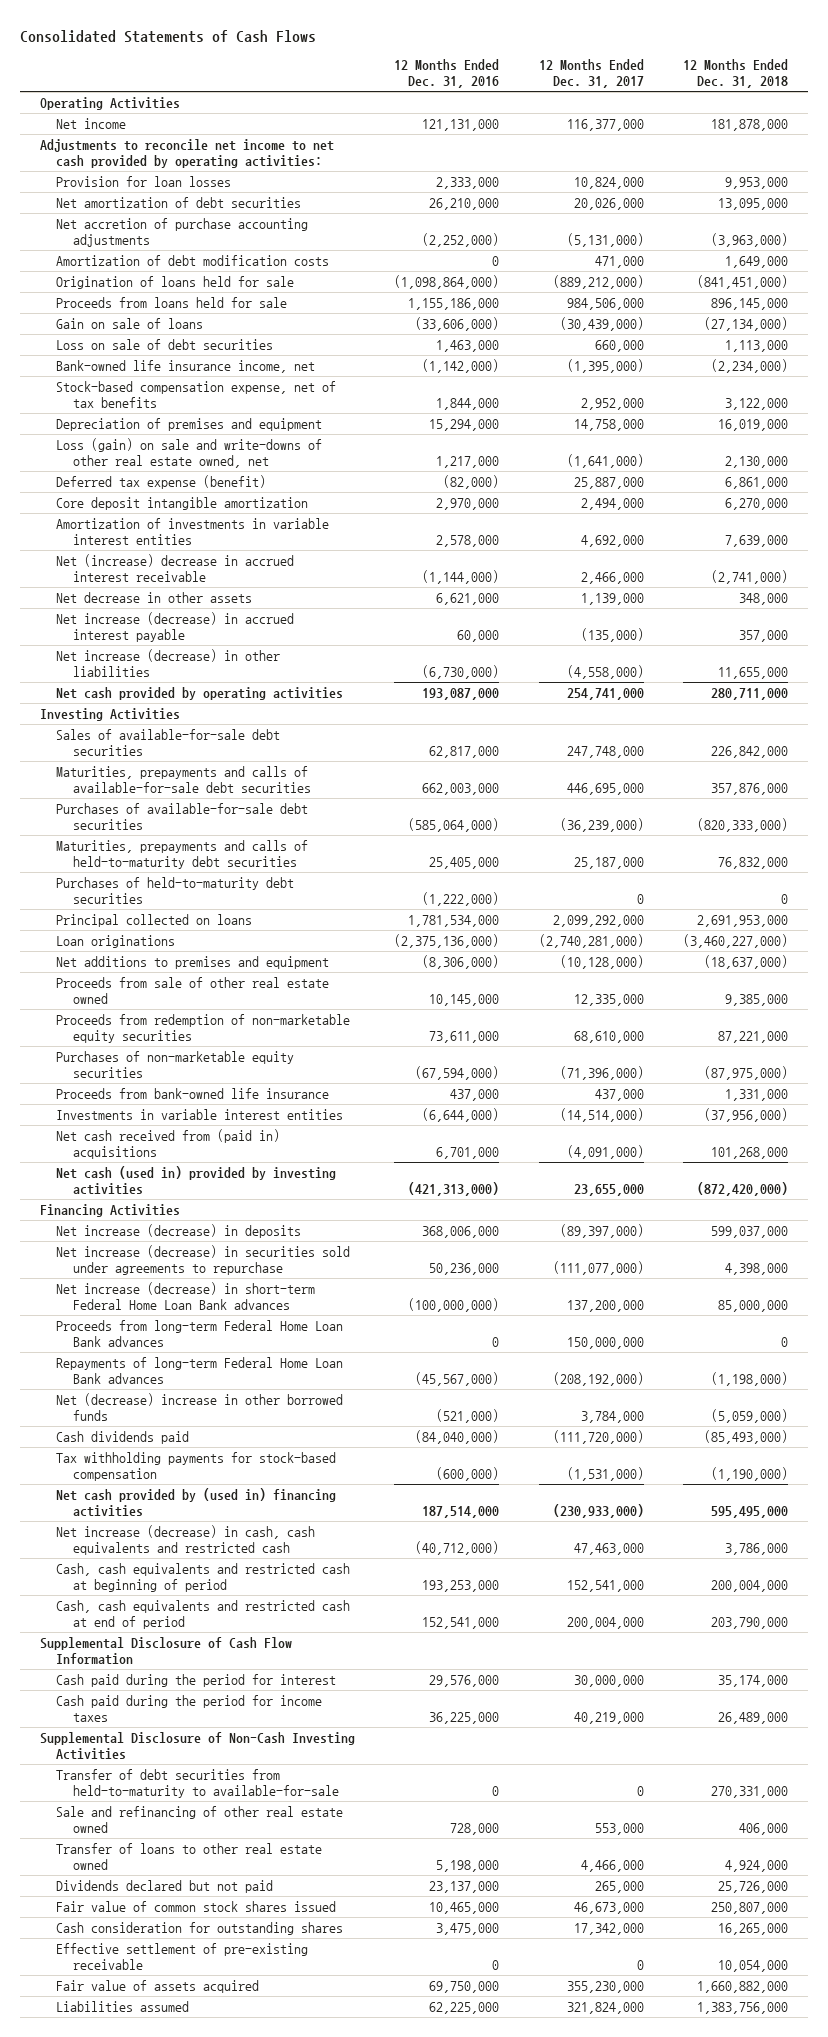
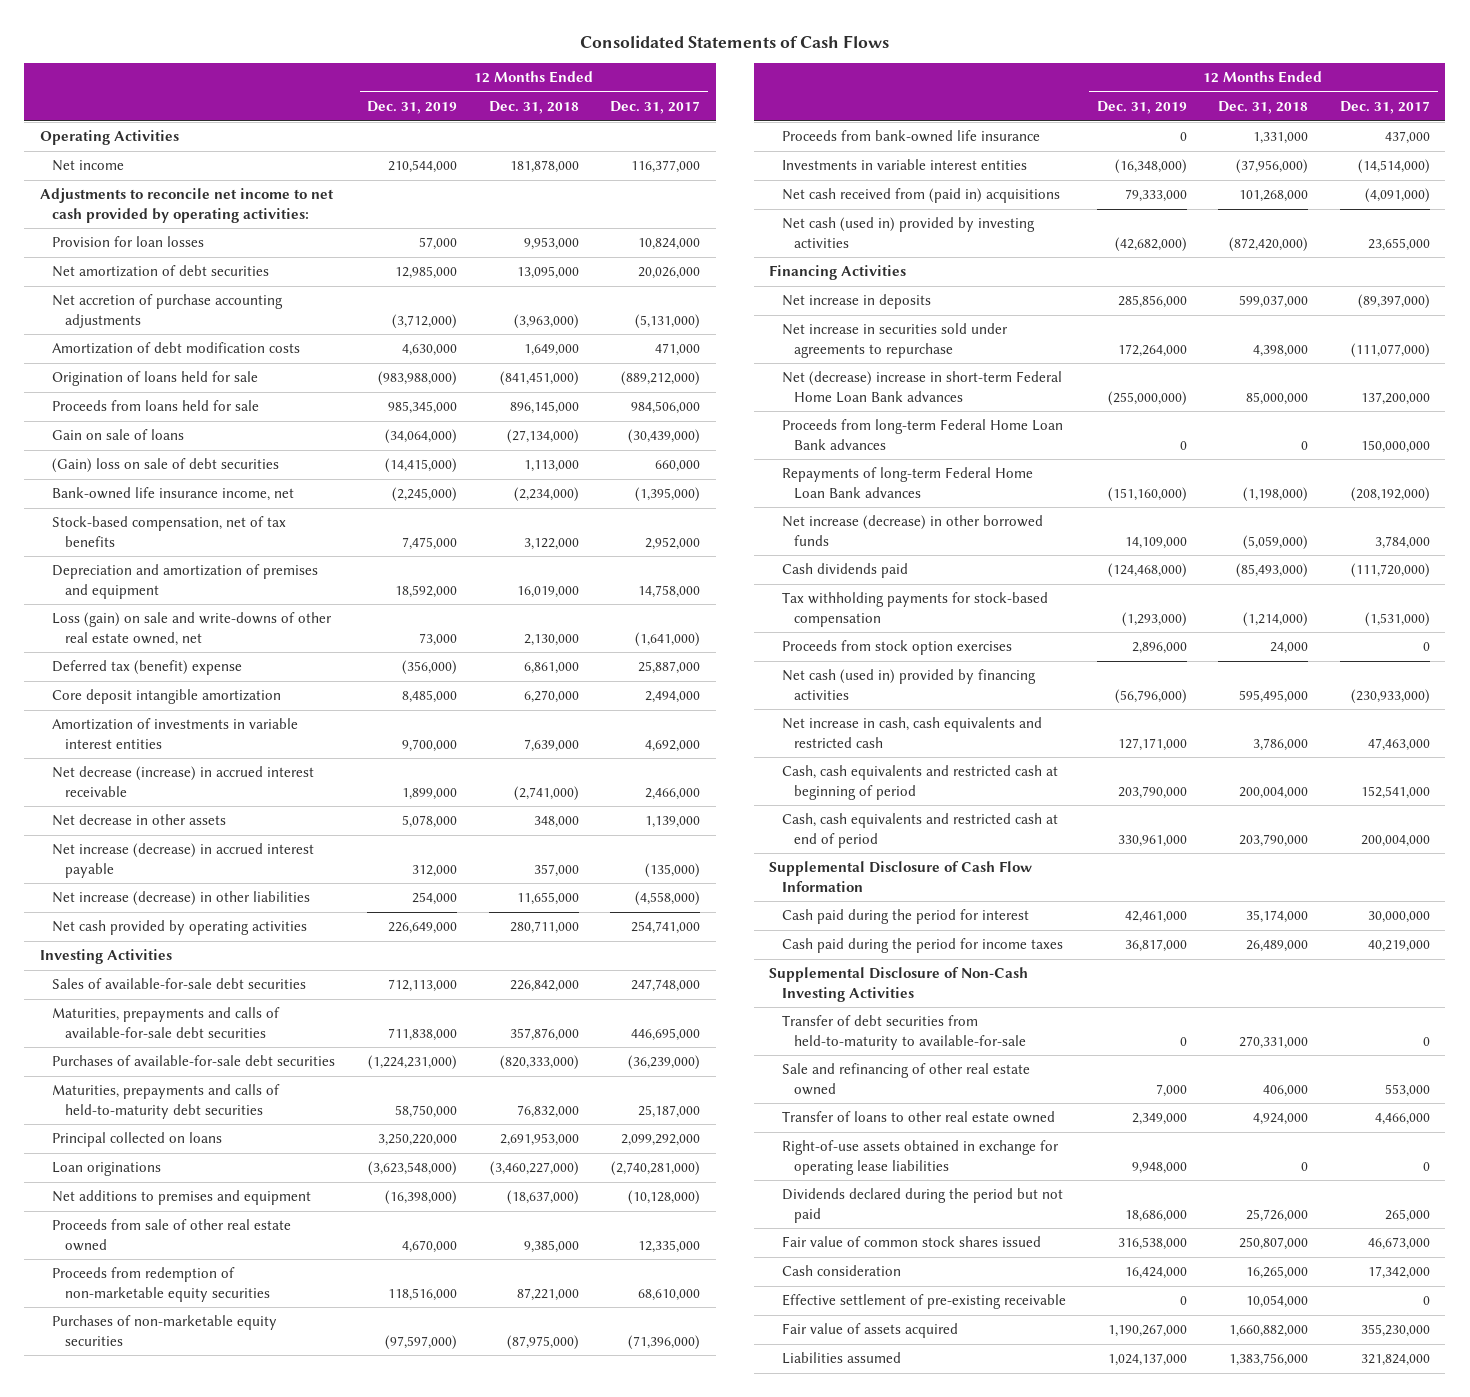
- | 12 Months Ended Dec. 31, 2016 | 12 Months Ended Dec. 31, 2017 | 12 Months Ended Dec. 31, 2018
+ | 12 Months Ended Dec. 31, 2019 | 12 Months Ended Dec. 31, 2018 | 12 Months Ended Dec. 31, 2017
- Loss on sale of debt securities | 1,463,000 | 660,000 | 1,113,000
+ (Gain) loss on sale of debt securities | (14,415,000) | 1,113,000 | 660,000
- Stock-based compensation expense, net of tax benefits | 1,844,000 | 2,952,000 | 3,122,000
- Depreciation of premises and equipment | 15,294,000 | 14,758,000 | 16,019,000
+ Stock-based compensation, net of tax benefits | 7,475,000 | 3,122,000 | 2,952,000
+ Depreciation and amortization of premises and equipment | 18,592,000 | 16,019,000 | 14,758,000
- Deferred tax expense (benefit) | (82,000) | 25,887,000 | 6,861,000
+ Deferred tax (benefit) expense | (356,000) | 6,861,000 | 25,887,000
- Net (increase) decrease in accrued interest receivable | (1,144,000) | 2,466,000 | (2,741,000)
+ Net decrease (increase) in accrued interest receivable | 1,899,000 | (2,741,000) | 2,466,000
- Purchases of held-to-maturity debt securities | (1,222,000) | 0 | 0
- Net increase (decrease) in deposits | 368,006,000 | (89,397,000) | 599,037,000
- Net increase (decrease) in securities sold under agreements to repurchase | 50,236,000 | (111,077,000) | 4,398,000
- Net increase (decrease) in short-term Federal Home Loan Bank advances | (100,000,000) | 137,200,000 | 85,000,000
+ Net increase in deposits | 285,856,000 | 599,037,000 | (89,397,000)
+ Net increase in securities sold under agreements to repurchase | 172,264,000 | 4,398,000 | (111,077,000)
+ Net (decrease) increase in short-term Federal Home Loan Bank advances | (255,000,000) | 85,000,000 | 137,200,000
- Net (decrease) increase in other borrowed funds | (521,000) | 3,784,000 | (5,059,000)
+ Net increase (decrease) in other borrowed funds | 14,109,000 | (5,059,000) | 3,784,000
- Tax withholding payments for stock-based compensation | (600,000) | (1,531,000) | (1,190,000)
- Net cash provided by (used in) financing activities | 187,514,000 | (230,933,000) | 595,495,000
- Net increase (decrease) in cash, cash equivalents and restricted cash | (40,712,000) | 47,463,000 | 3,786,000
+ Tax withholding payments for stock-based compensation | (1,293,000) | (1,214,000) | (1,531,000)
+ Proceeds from stock option exercises | 2,896,000 | 24,000 | 0
+ Net cash (used in) provided by financing activities | (56,796,000) | 595,495,000 | (230,933,000)
+ Net increase in cash, cash equivalents and restricted cash | 127,171,000 | 3,786,000 | 47,463,000
- Dividends declared but not paid | 23,137,000 | 265,000 | 25,726,000
+ Right-of-use assets obtained in exchange for operating lease liabilities | 9,948,000 | 0 | 0
+ Dividends declared during the period but not paid | 18,686,000 | 25,726,000 | 265,000
- Cash consideration for outstanding shares | 3,475,000 | 17,342,000 | 16,265,000
+ Cash consideration | 16,424,000 | 16,265,000 | 17,342,000

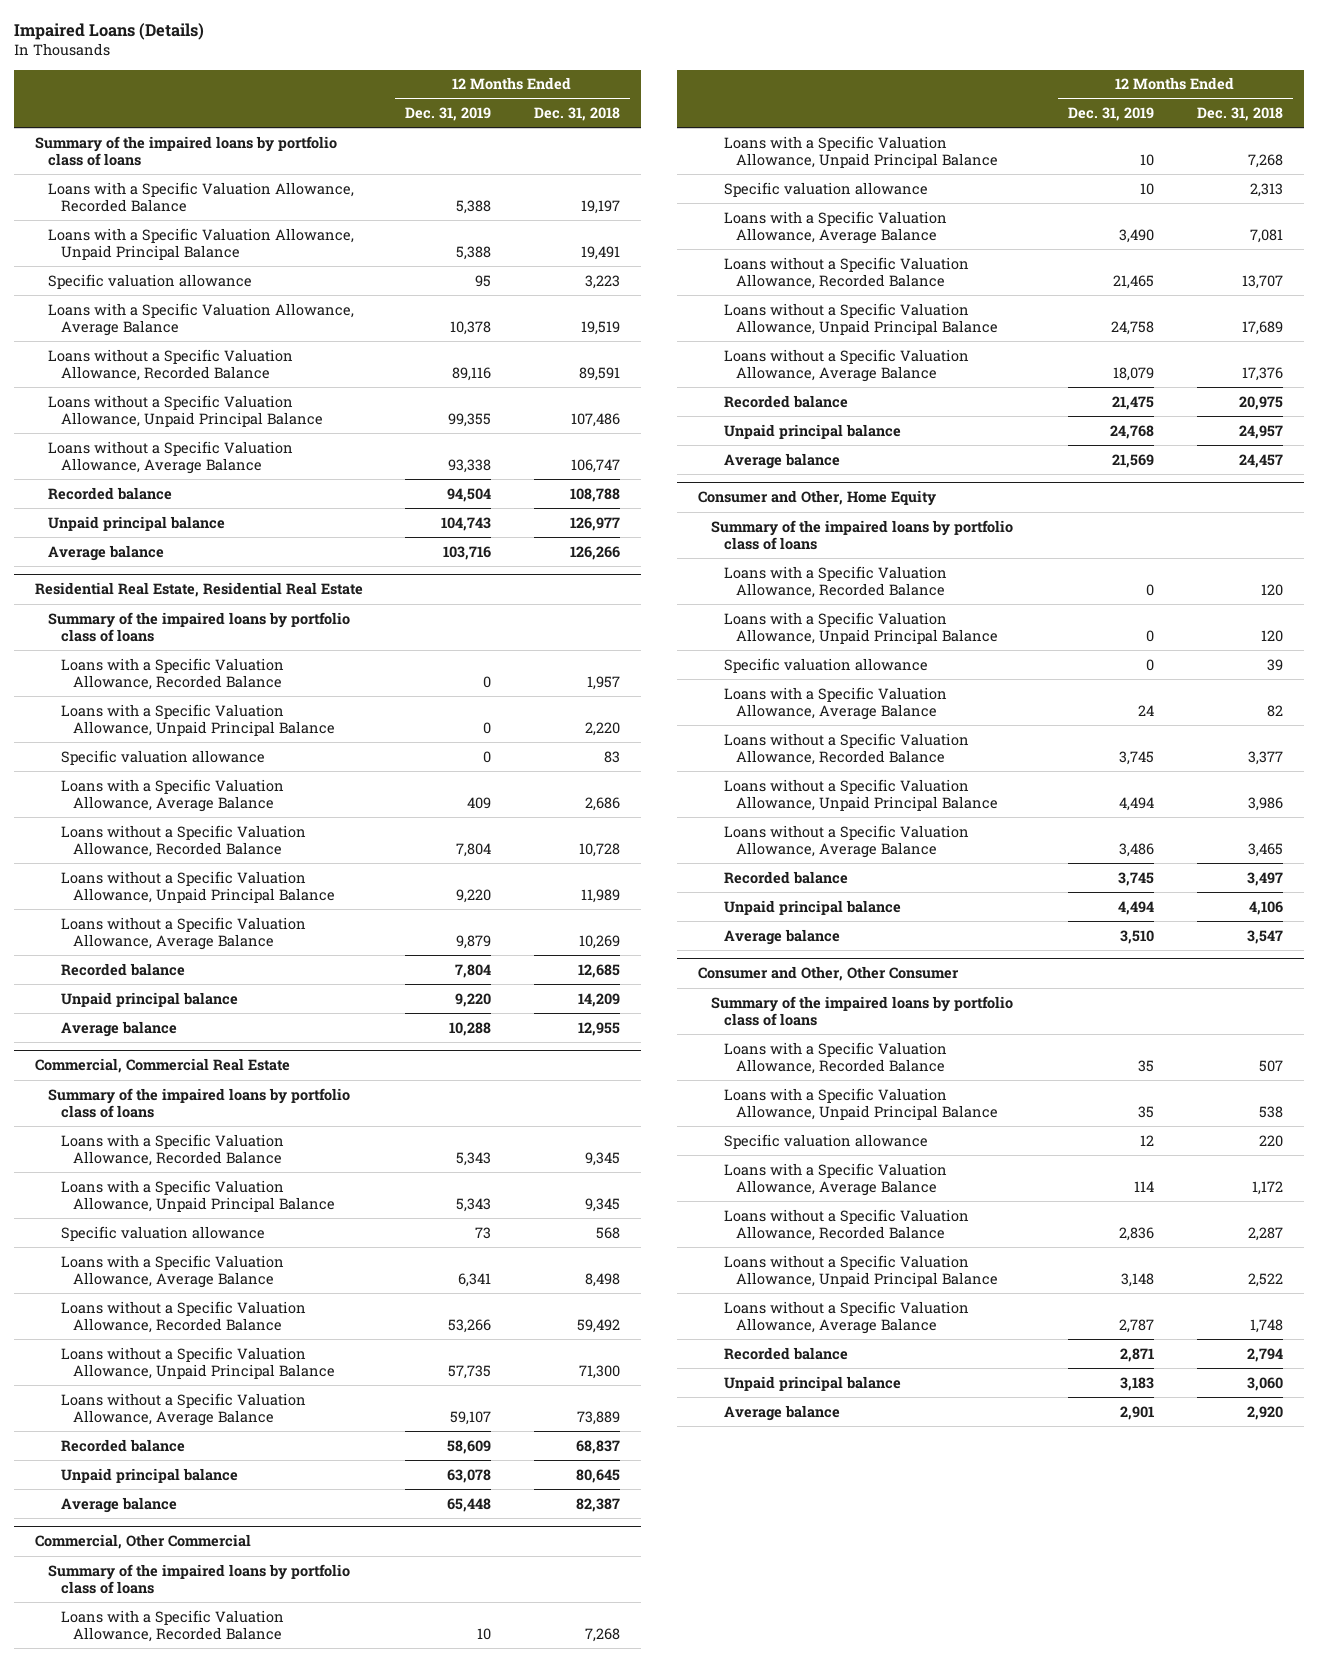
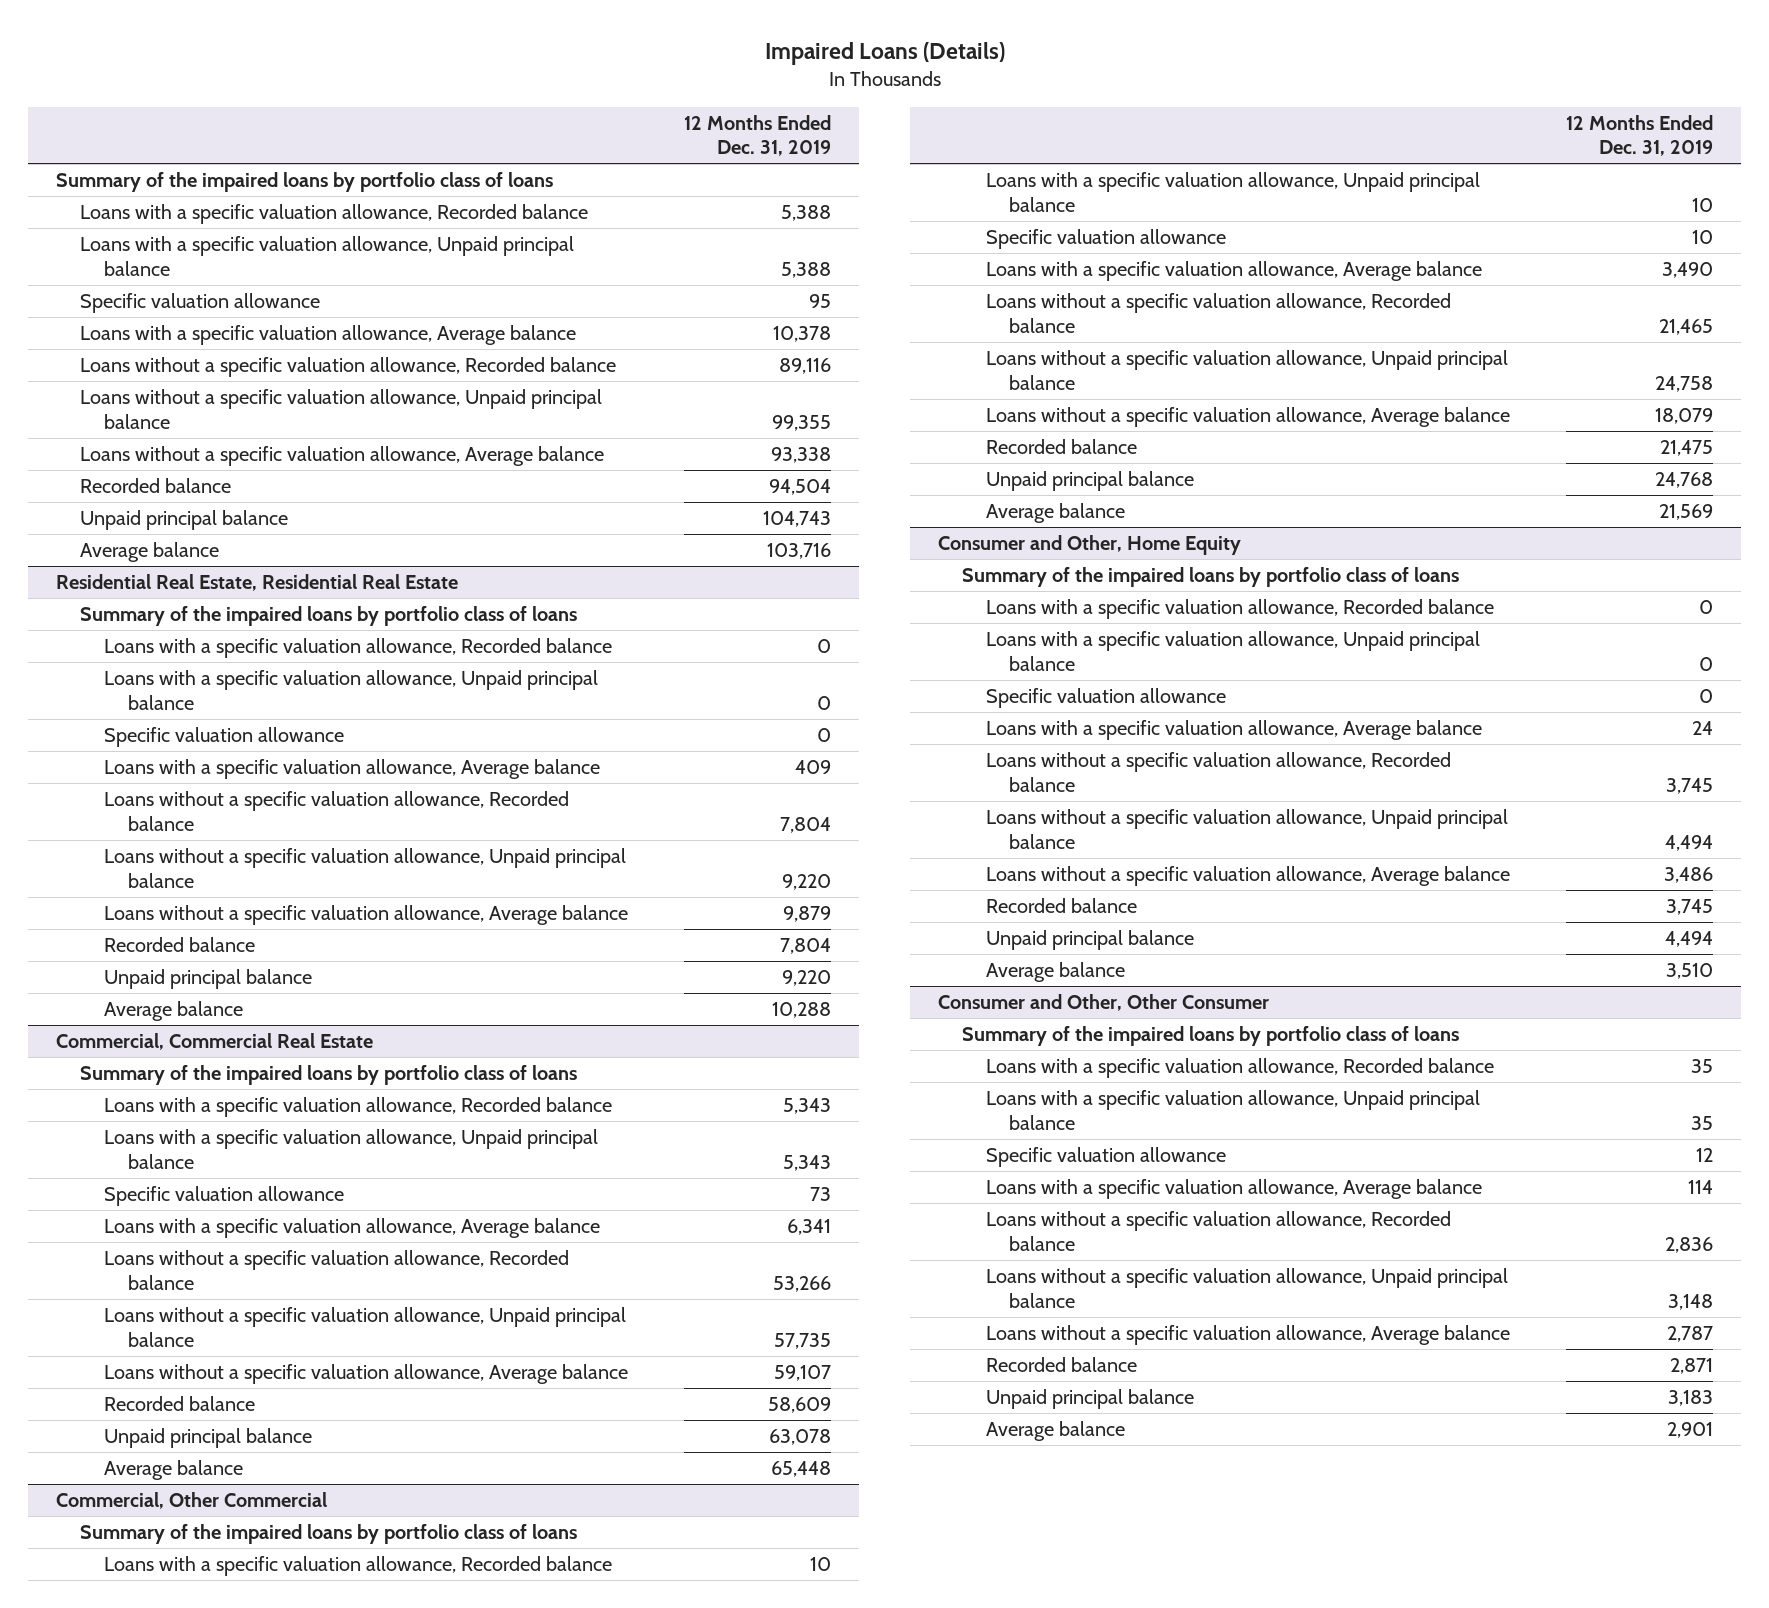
- | 12 Months Ended Dec. 31, 2019 | 12 Months Ended Dec. 31, 2018
+ | 12 Months Ended Dec. 31, 2019
- Loans with a Specific Valuation Allowance, Recorded Balance | 5,388 | 19,197
- Loans with a Specific Valuation Allowance, Unpaid Principal Balance | 5,388 | 19,491
+ Loans with a specific valuation allowance, Recorded balance | 5,388
+ Loans with a specific valuation allowance, Unpaid principal balance | 5,388
- Loans with a Specific Valuation Allowance, Average Balance | 10,378 | 19,519
- Loans without a Specific Valuation Allowance, Recorded Balance | 89,116 | 89,591
- Loans without a Specific Valuation Allowance, Unpaid Principal Balance | 99,355 | 107,486
- Loans without a Specific Valuation Allowance, Average Balance | 93,338 | 106,747
+ Loans with a specific valuation allowance, Average balance | 10,378
+ Loans without a specific valuation allowance, Recorded balance | 89,116
+ Loans without a specific valuation allowance, Unpaid principal balance | 99,355
+ Loans without a specific valuation allowance, Average balance | 93,338
@ Residential Real Estate, Residential Real Estate
- Loans with a Specific Valuation Allowance, Recorded Balance | 0 | 1,957
- Loans with a Specific Valuation Allowance, Unpaid Principal Balance | 0 | 2,220
+ Loans with a specific valuation allowance, Recorded balance | 0
+ Loans with a specific valuation allowance, Unpaid principal balance | 0
- Loans with a Specific Valuation Allowance, Average Balance | 409 | 2,686
- Loans without a Specific Valuation Allowance, Recorded Balance | 7,804 | 10,728
- Loans without a Specific Valuation Allowance, Unpaid Principal Balance | 9,220 | 11,989
- Loans without a Specific Valuation Allowance, Average Balance | 9,879 | 10,269
+ Loans with a specific valuation allowance, Average balance | 409
+ Loans without a specific valuation allowance, Recorded balance | 7,804
+ Loans without a specific valuation allowance, Unpaid principal balance | 9,220
+ Loans without a specific valuation allowance, Average balance | 9,879
@ Commercial, Commercial Real Estate
- Loans with a Specific Valuation Allowance, Recorded Balance | 5,343 | 9,345
- Loans with a Specific Valuation Allowance, Unpaid Principal Balance | 5,343 | 9,345
+ Loans with a specific valuation allowance, Recorded balance | 5,343
+ Loans with a specific valuation allowance, Unpaid principal balance | 5,343
- Loans with a Specific Valuation Allowance, Average Balance | 6,341 | 8,498
- Loans without a Specific Valuation Allowance, Recorded Balance | 53,266 | 59,492
- Loans without a Specific Valuation Allowance, Unpaid Principal Balance | 57,735 | 71,300
- Loans without a Specific Valuation Allowance, Average Balance | 59,107 | 73,889
+ Loans with a specific valuation allowance, Average balance | 6,341
+ Loans without a specific valuation allowance, Recorded balance | 53,266
+ Loans without a specific valuation allowance, Unpaid principal balance | 57,735
+ Loans without a specific valuation allowance, Average balance | 59,107
@ Commercial, Other Commercial
- Loans with a Specific Valuation Allowance, Recorded Balance | 10 | 7,268
- Loans with a Specific Valuation Allowance, Unpaid Principal Balance | 10 | 7,268
+ Loans with a specific valuation allowance, Recorded balance | 10
+ Loans with a specific valuation allowance, Unpaid principal balance | 10
- Loans with a Specific Valuation Allowance, Average Balance | 3,490 | 7,081
- Loans without a Specific Valuation Allowance, Recorded Balance | 21,465 | 13,707
- Loans without a Specific Valuation Allowance, Unpaid Principal Balance | 24,758 | 17,689
- Loans without a Specific Valuation Allowance, Average Balance | 18,079 | 17,376
+ Loans with a specific valuation allowance, Average balance | 3,490
+ Loans without a specific valuation allowance, Recorded balance | 21,465
+ Loans without a specific valuation allowance, Unpaid principal balance | 24,758
+ Loans without a specific valuation allowance, Average balance | 18,079
@ Consumer and Other, Home Equity
- Loans with a Specific Valuation Allowance, Recorded Balance | 0 | 120
- Loans with a Specific Valuation Allowance, Unpaid Principal Balance | 0 | 120
+ Loans with a specific valuation allowance, Recorded balance | 0
+ Loans with a specific valuation allowance, Unpaid principal balance | 0
- Loans with a Specific Valuation Allowance, Average Balance | 24 | 82
- Loans without a Specific Valuation Allowance, Recorded Balance | 3,745 | 3,377
- Loans without a Specific Valuation Allowance, Unpaid Principal Balance | 4,494 | 3,986
- Loans without a Specific Valuation Allowance, Average Balance | 3,486 | 3,465
+ Loans with a specific valuation allowance, Average balance | 24
+ Loans without a specific valuation allowance, Recorded balance | 3,745
+ Loans without a specific valuation allowance, Unpaid principal balance | 4,494
+ Loans without a specific valuation allowance, Average balance | 3,486
@ Consumer and Other, Other Consumer
- Loans with a Specific Valuation Allowance, Recorded Balance | 35 | 507
- Loans with a Specific Valuation Allowance, Unpaid Principal Balance | 35 | 538
+ Loans with a specific valuation allowance, Recorded balance | 35
+ Loans with a specific valuation allowance, Unpaid principal balance | 35
- Loans with a Specific Valuation Allowance, Average Balance | 114 | 1,172
- Loans without a Specific Valuation Allowance, Recorded Balance | 2,836 | 2,287
- Loans without a Specific Valuation Allowance, Unpaid Principal Balance | 3,148 | 2,522
- Loans without a Specific Valuation Allowance, Average Balance | 2,787 | 1,748
+ Loans with a specific valuation allowance, Average balance | 114
+ Loans without a specific valuation allowance, Recorded balance | 2,836
+ Loans without a specific valuation allowance, Unpaid principal balance | 3,148
+ Loans without a specific valuation allowance, Average balance | 2,787

